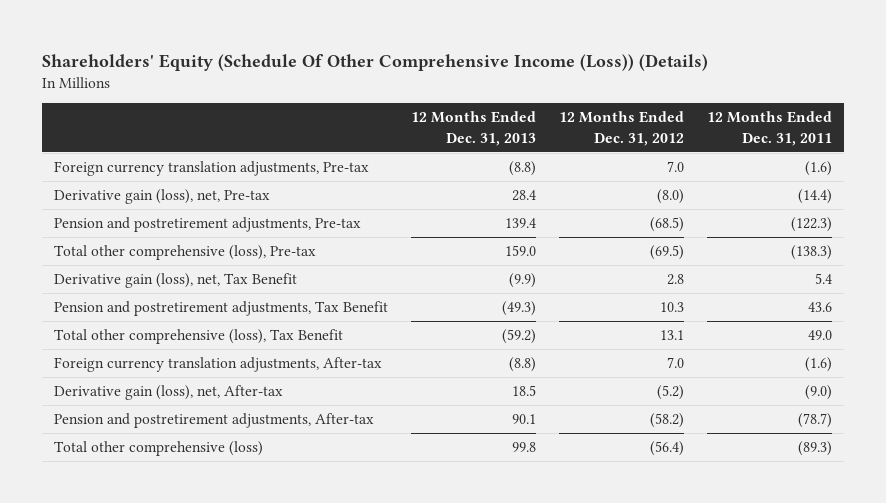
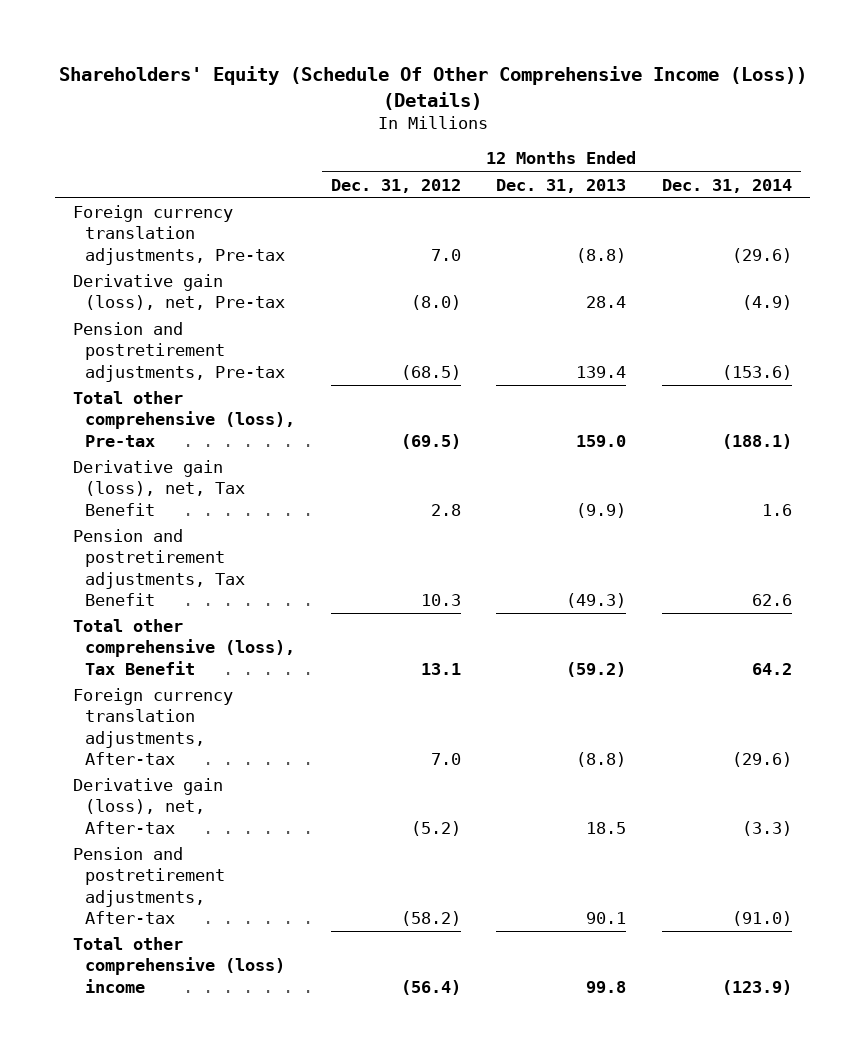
- | 12 Months Ended Dec. 31, 2013 | 12 Months Ended Dec. 31, 2012 | 12 Months Ended Dec. 31, 2011
+ | 12 Months Ended Dec. 31, 2012 | 12 Months Ended Dec. 31, 2013 | 12 Months Ended Dec. 31, 2014
- Total other comprehensive (loss) | 99.8 | (56.4) | (89.3)
+ Total other comprehensive (loss) income | (56.4) | 99.8 | (123.9)

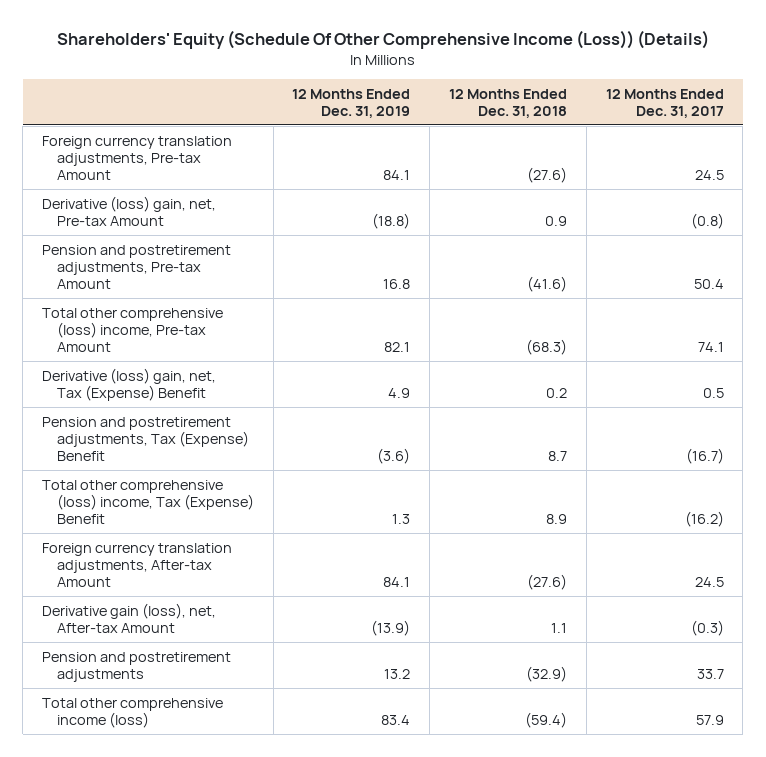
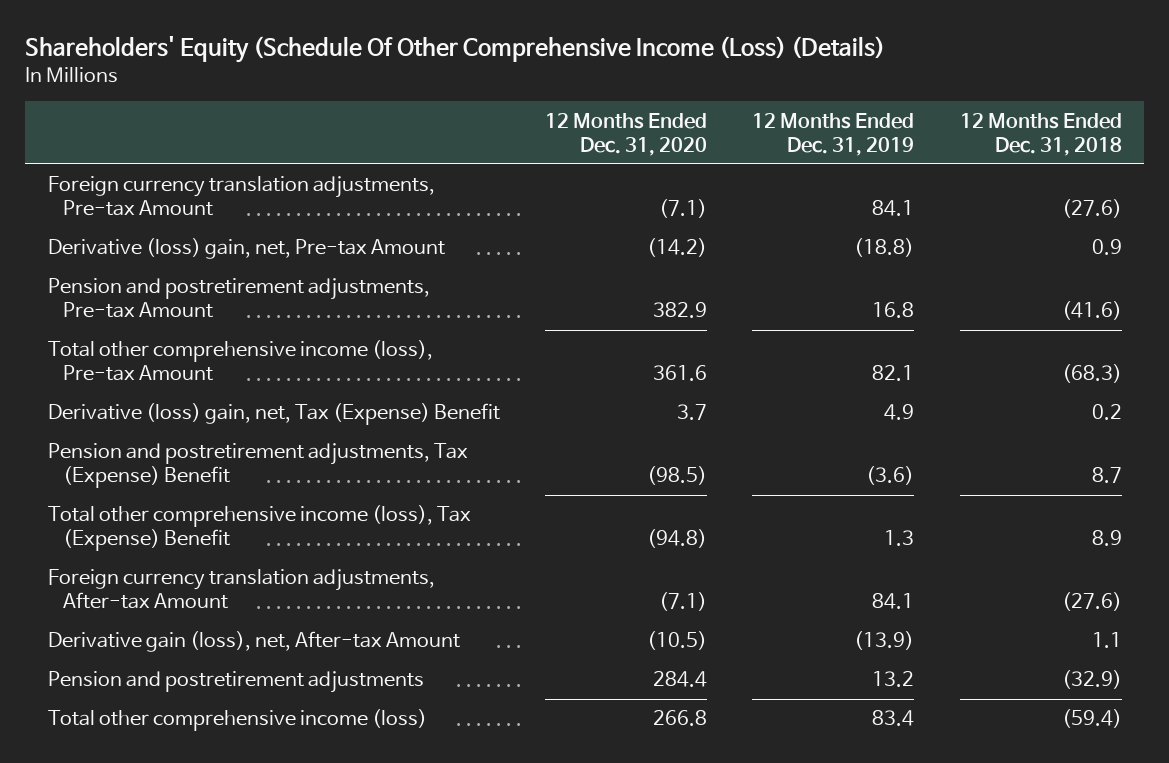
- Shareholders' Equity (Schedule Of Other Comprehensive Income (Loss)) (Details)
+ Shareholders' Equity (Schedule Of Other Comprehensive Income (Loss) (Details)
- | 12 Months Ended Dec. 31, 2019 | 12 Months Ended Dec. 31, 2018 | 12 Months Ended Dec. 31, 2017
+ | 12 Months Ended Dec. 31, 2020 | 12 Months Ended Dec. 31, 2019 | 12 Months Ended Dec. 31, 2018
- Total other comprehensive (loss) income, Pre-tax Amount | 82.1 | (68.3) | 74.1
+ Total other comprehensive income (loss), Pre-tax Amount | 361.6 | 82.1 | (68.3)
- Total other comprehensive (loss) income, Tax (Expense) Benefit | 1.3 | 8.9 | (16.2)
+ Total other comprehensive income (loss), Tax (Expense) Benefit | (94.8) | 1.3 | 8.9

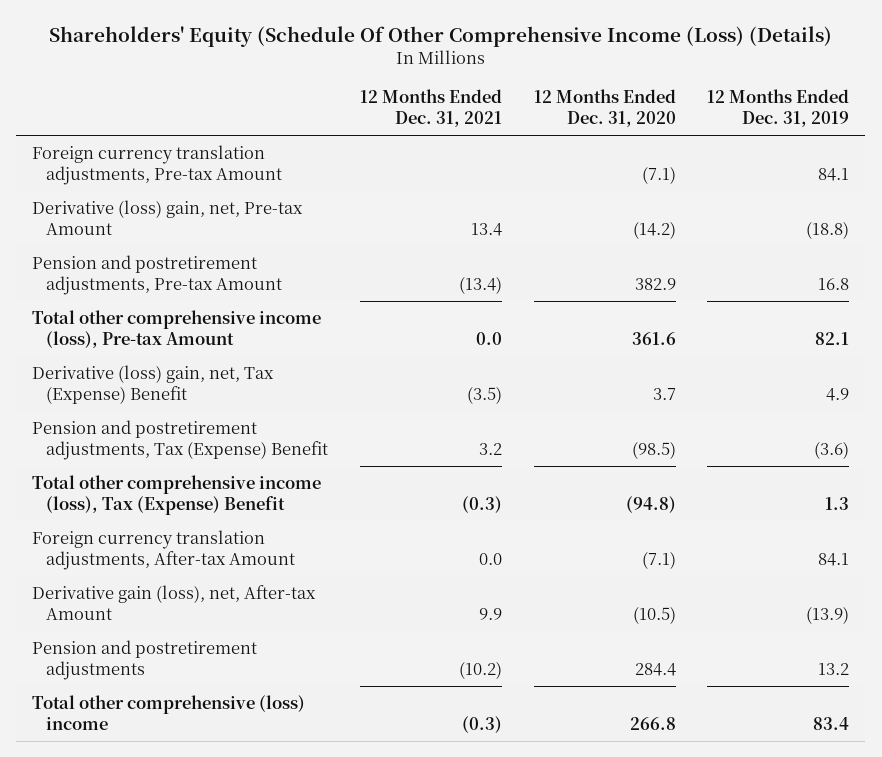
- | 12 Months Ended Dec. 31, 2020 | 12 Months Ended Dec. 31, 2019 | 12 Months Ended Dec. 31, 2018
+ | 12 Months Ended Dec. 31, 2021 | 12 Months Ended Dec. 31, 2020 | 12 Months Ended Dec. 31, 2019
- Total other comprehensive income (loss) | 266.8 | 83.4 | (59.4)
+ Total other comprehensive (loss) income | (0.3) | 266.8 | 83.4

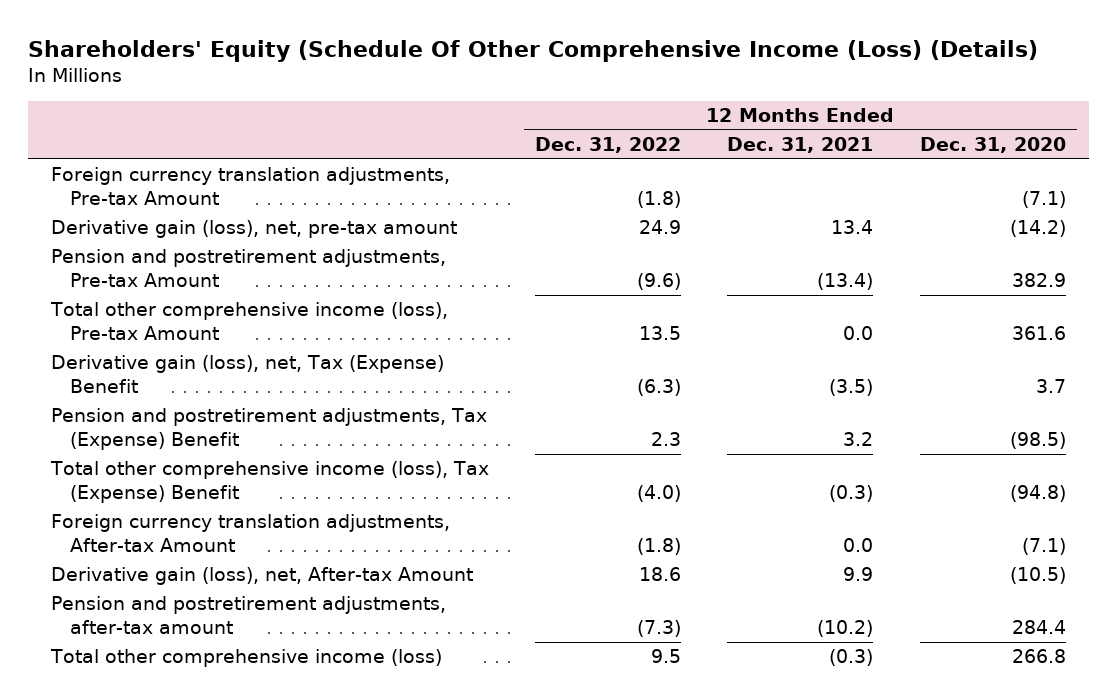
- | 12 Months Ended Dec. 31, 2021 | 12 Months Ended Dec. 31, 2020 | 12 Months Ended Dec. 31, 2019
+ | 12 Months Ended Dec. 31, 2022 | 12 Months Ended Dec. 31, 2021 | 12 Months Ended Dec. 31, 2020
- Derivative (loss) gain, net, Pre-tax Amount | 13.4 | (14.2) | (18.8)
+ Derivative gain (loss), net, pre-tax amount | 24.9 | 13.4 | (14.2)
- Derivative (loss) gain, net, Tax (Expense) Benefit | (3.5) | 3.7 | 4.9
+ Derivative gain (loss), net, Tax (Expense) Benefit | (6.3) | (3.5) | 3.7
- Pension and postretirement adjustments | (10.2) | 284.4 | 13.2
- Total other comprehensive (loss) income | (0.3) | 266.8 | 83.4
+ Pension and postretirement adjustments, after-tax amount | (7.3) | (10.2) | 284.4
+ Total other comprehensive income (loss) | 9.5 | (0.3) | 266.8

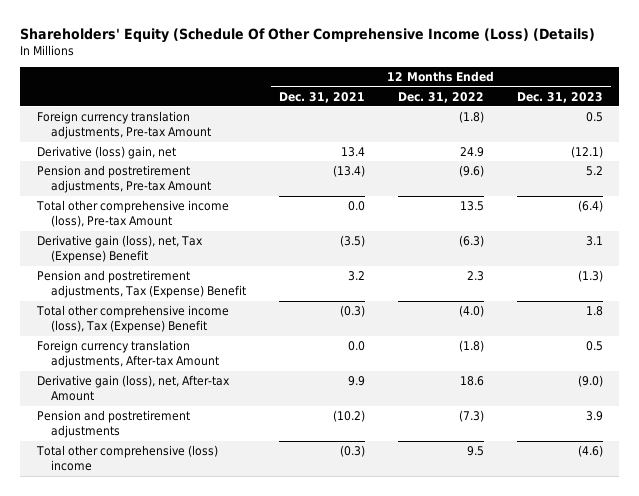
- | 12 Months Ended Dec. 31, 2022 | 12 Months Ended Dec. 31, 2021 | 12 Months Ended Dec. 31, 2020
+ | 12 Months Ended Dec. 31, 2021 | 12 Months Ended Dec. 31, 2022 | 12 Months Ended Dec. 31, 2023
- Derivative gain (loss), net, pre-tax amount | 24.9 | 13.4 | (14.2)
+ Derivative (loss) gain, net | 13.4 | 24.9 | (12.1)
- Pension and postretirement adjustments, after-tax amount | (7.3) | (10.2) | 284.4
- Total other comprehensive income (loss) | 9.5 | (0.3) | 266.8
+ Pension and postretirement adjustments | (10.2) | (7.3) | 3.9
+ Total other comprehensive (loss) income | (0.3) | 9.5 | (4.6)

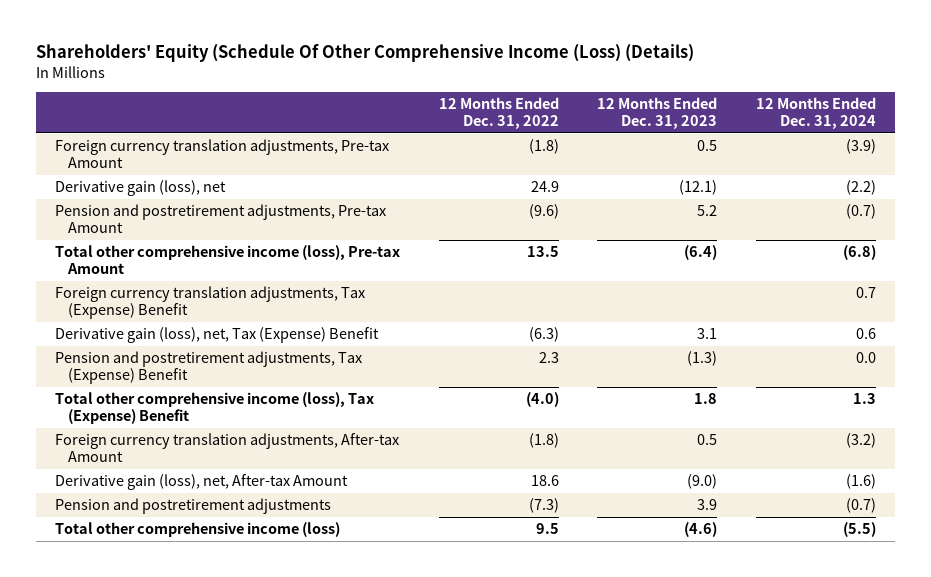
- | 12 Months Ended Dec. 31, 2021 | 12 Months Ended Dec. 31, 2022 | 12 Months Ended Dec. 31, 2023
+ | 12 Months Ended Dec. 31, 2022 | 12 Months Ended Dec. 31, 2023 | 12 Months Ended Dec. 31, 2024
- Derivative (loss) gain, net | 13.4 | 24.9 | (12.1)
+ Derivative gain (loss), net | 24.9 | (12.1) | (2.2)
+ Foreign currency translation adjustments, Tax (Expense) Benefit | | | 0.7
- Total other comprehensive (loss) income | (0.3) | 9.5 | (4.6)
+ Total other comprehensive income (loss) | 9.5 | (4.6) | (5.5)

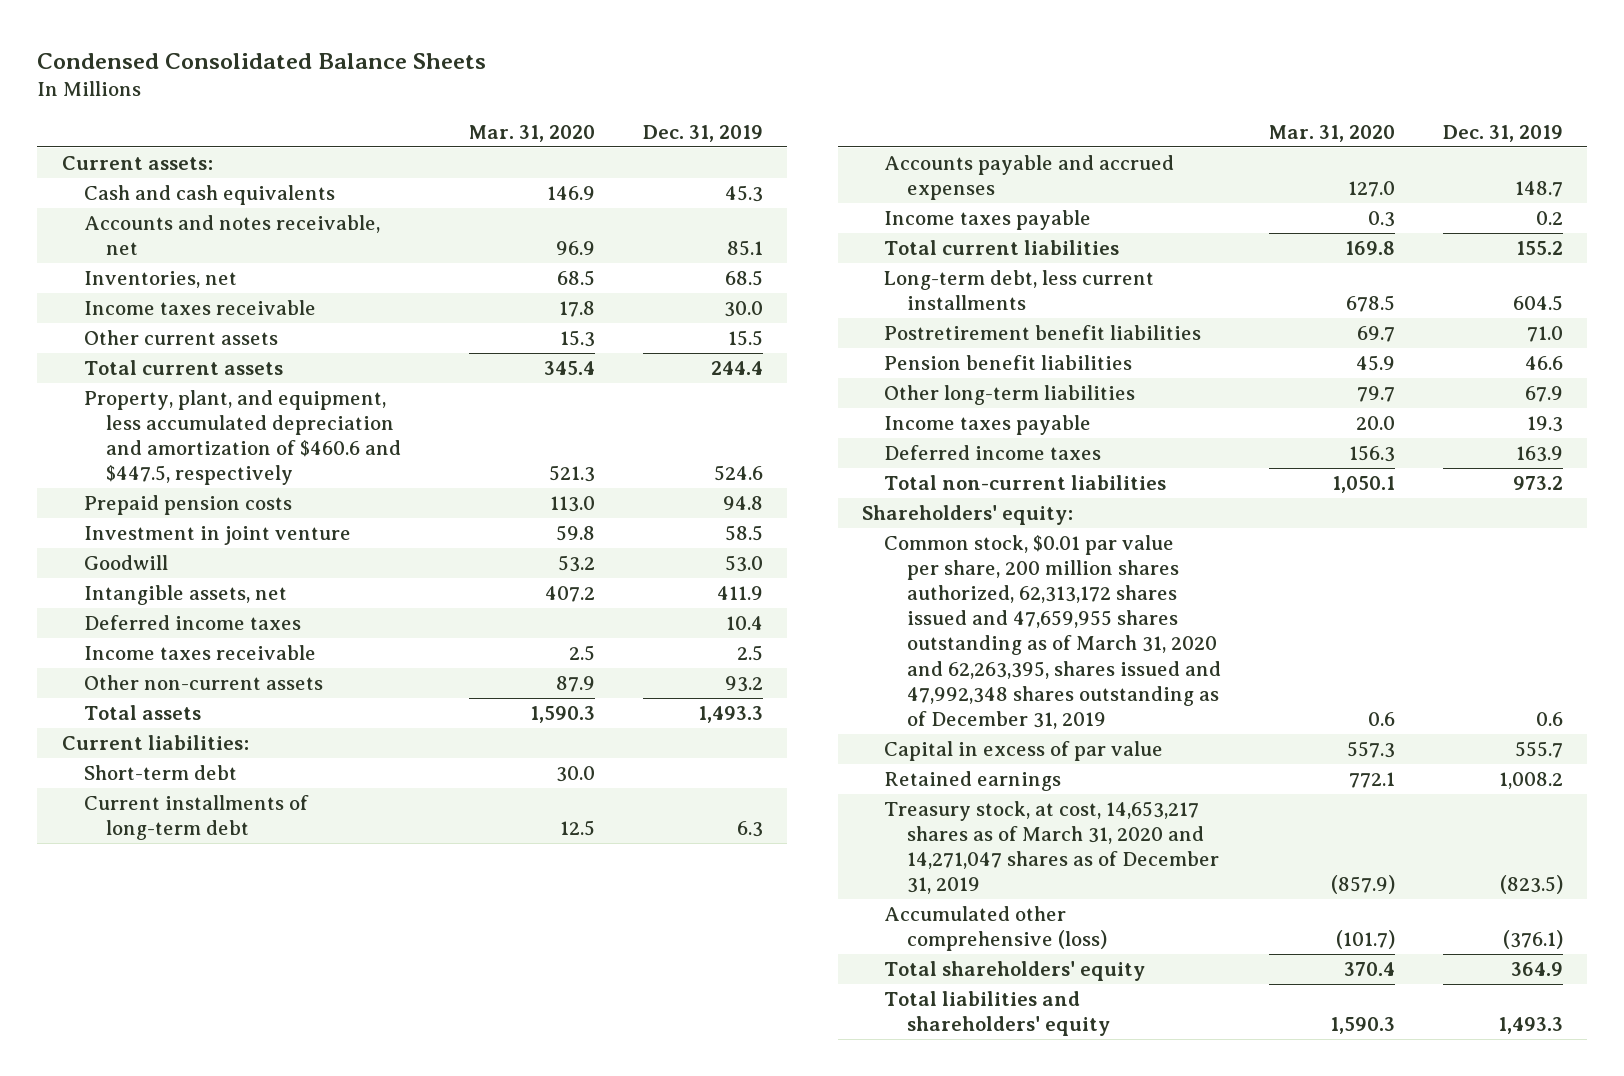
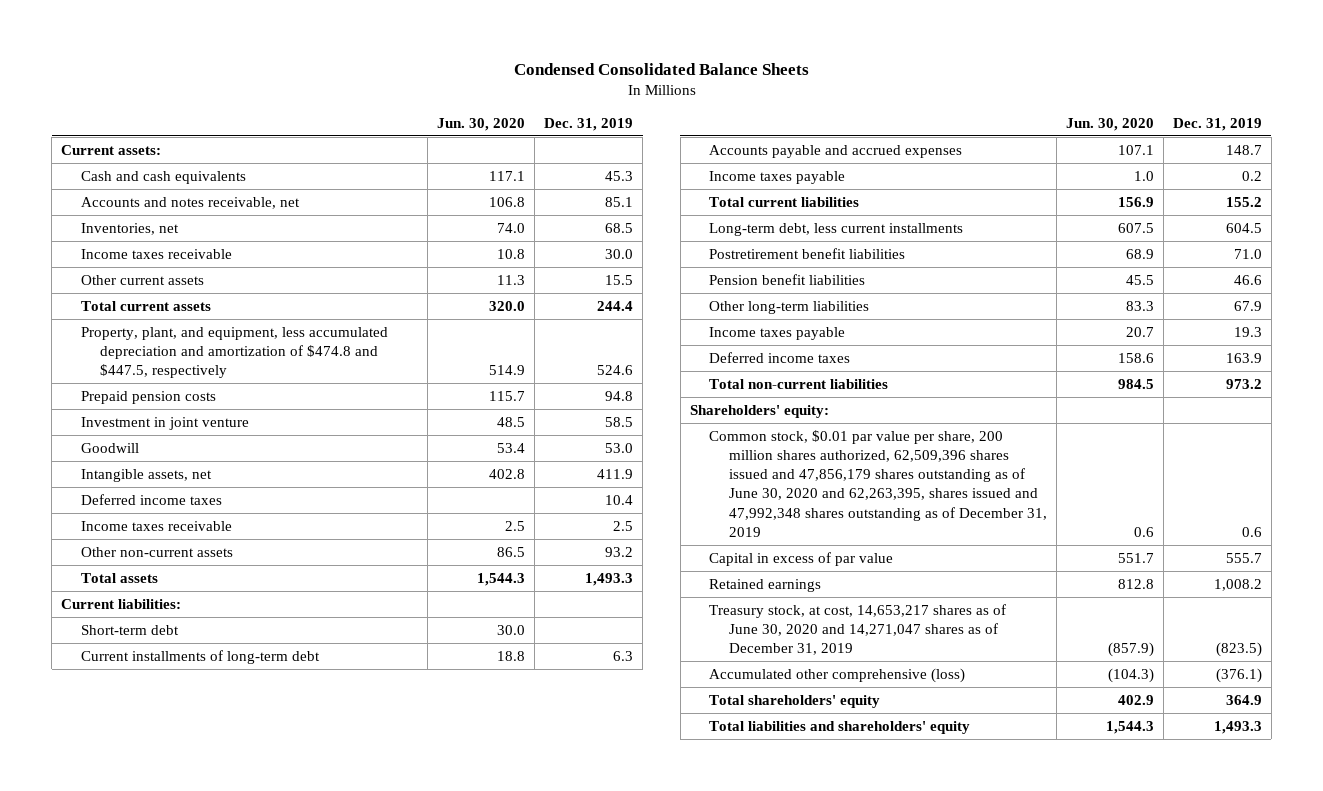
- | Mar. 31, 2020 | Dec. 31, 2019
+ | Jun. 30, 2020 | Dec. 31, 2019
- Property, plant, and equipment, less accumulated depreciation and amortization of $460.6 and $447.5, respectively | 521.3 | 524.6
+ Property, plant, and equipment, less accumulated depreciation and amortization of $474.8 and $447.5, respectively | 514.9 | 524.6
- Common stock, $0.01 par value per share, 200 million shares authorized, 62,313,172 shares issued and 47,659,955 shares outstanding as of March 31, 2020 and 62,263,395, shares issued and 47,992,348 shares outstanding as of December 31, 2019 | 0.6 | 0.6
+ Common stock, $0.01 par value per share, 200 million shares authorized, 62,509,396 shares issued and 47,856,179 shares outstanding as of June 30, 2020 and 62,263,395, shares issued and 47,992,348 shares outstanding as of December 31, 2019 | 0.6 | 0.6
- Treasury stock, at cost, 14,653,217 shares as of March 31, 2020 and 14,271,047 shares as of December 31, 2019 | (857.9) | (823.5)
+ Treasury stock, at cost, 14,653,217 shares as of June 30, 2020 and 14,271,047 shares as of December 31, 2019 | (857.9) | (823.5)

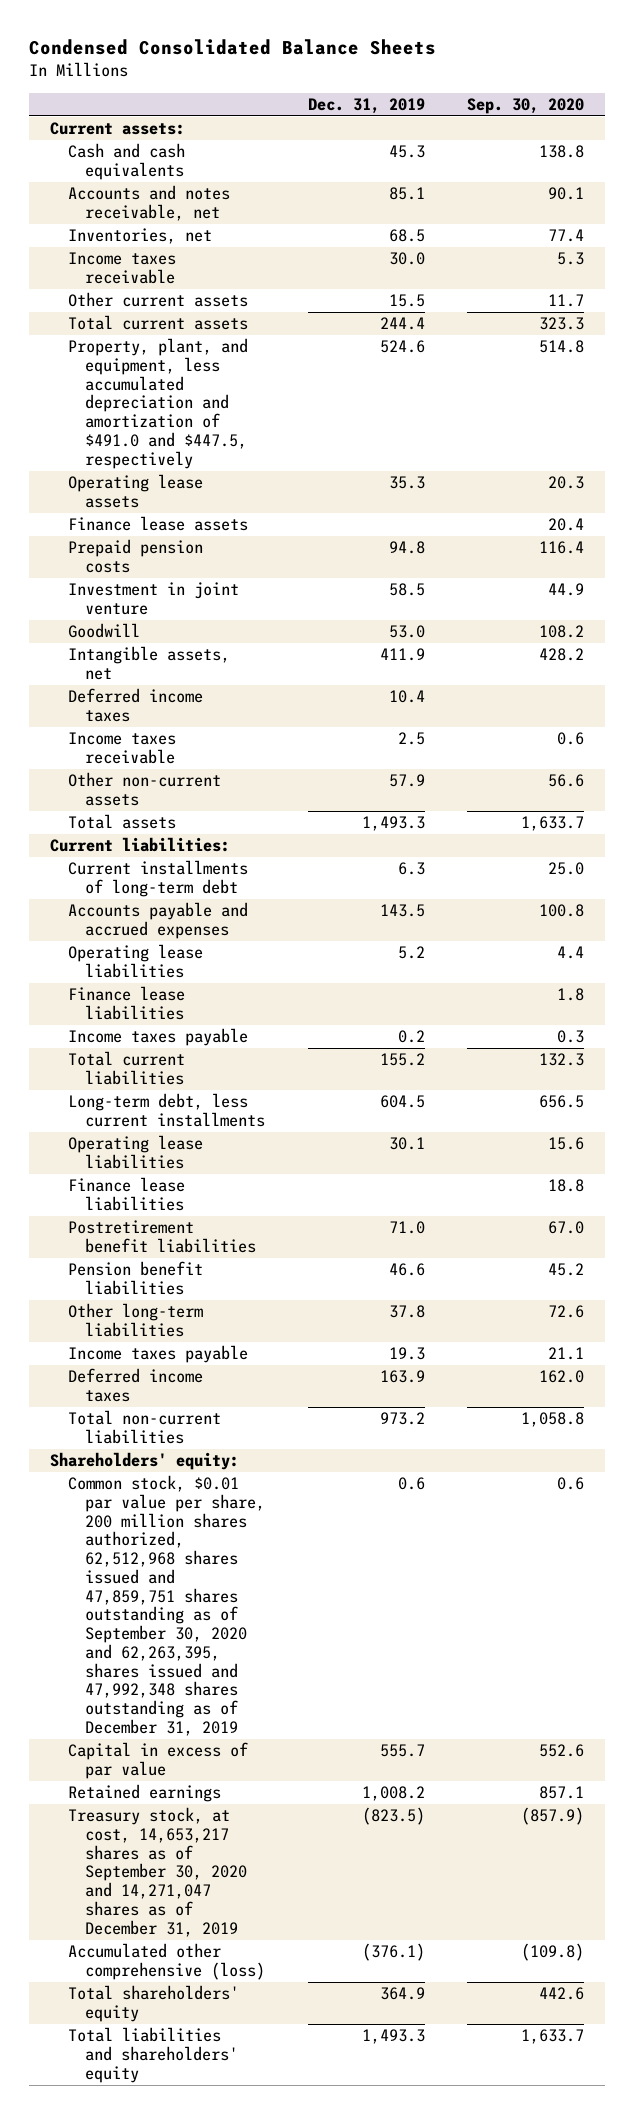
- | Jun. 30, 2020 | Dec. 31, 2019
+ | Dec. 31, 2019 | Sep. 30, 2020
- Property, plant, and equipment, less accumulated depreciation and amortization of $474.8 and $447.5, respectively | 514.9 | 524.6
+ Property, plant, and equipment, less accumulated depreciation and amortization of $491.0 and $447.5, respectively | 524.6 | 514.8
+ Operating lease assets | 35.3 | 20.3
+ Finance lease assets | | 20.4
- Other non-current assets | 86.5 | 93.2
+ Other non-current assets | 57.9 | 56.6
- Short-term debt | 30.0 |
- Accounts payable and accrued expenses | 107.1 | 148.7
+ Accounts payable and accrued expenses | 143.5 | 100.8
+ Operating lease liabilities | 5.2 | 4.4
+ Finance lease liabilities | | 1.8
+ Operating lease liabilities | 30.1 | 15.6
+ Finance lease liabilities | | 18.8
- Other long-term liabilities | 83.3 | 67.9
+ Other long-term liabilities | 37.8 | 72.6
- Common stock, $0.01 par value per share, 200 million shares authorized, 62,509,396 shares issued and 47,856,179 shares outstanding as of June 30, 2020 and 62,263,395, shares issued and 47,992,348 shares outstanding as of December 31, 2019 | 0.6 | 0.6
+ Common stock, $0.01 par value per share, 200 million shares authorized, 62,512,968 shares issued and 47,859,751 shares outstanding as of September 30, 2020 and 62,263,395, shares issued and 47,992,348 shares outstanding as of December 31, 2019 | 0.6 | 0.6
- Treasury stock, at cost, 14,653,217 shares as of June 30, 2020 and 14,271,047 shares as of December 31, 2019 | (857.9) | (823.5)
+ Treasury stock, at cost, 14,653,217 shares as of September 30, 2020 and 14,271,047 shares as of December 31, 2019 | (823.5) | (857.9)

